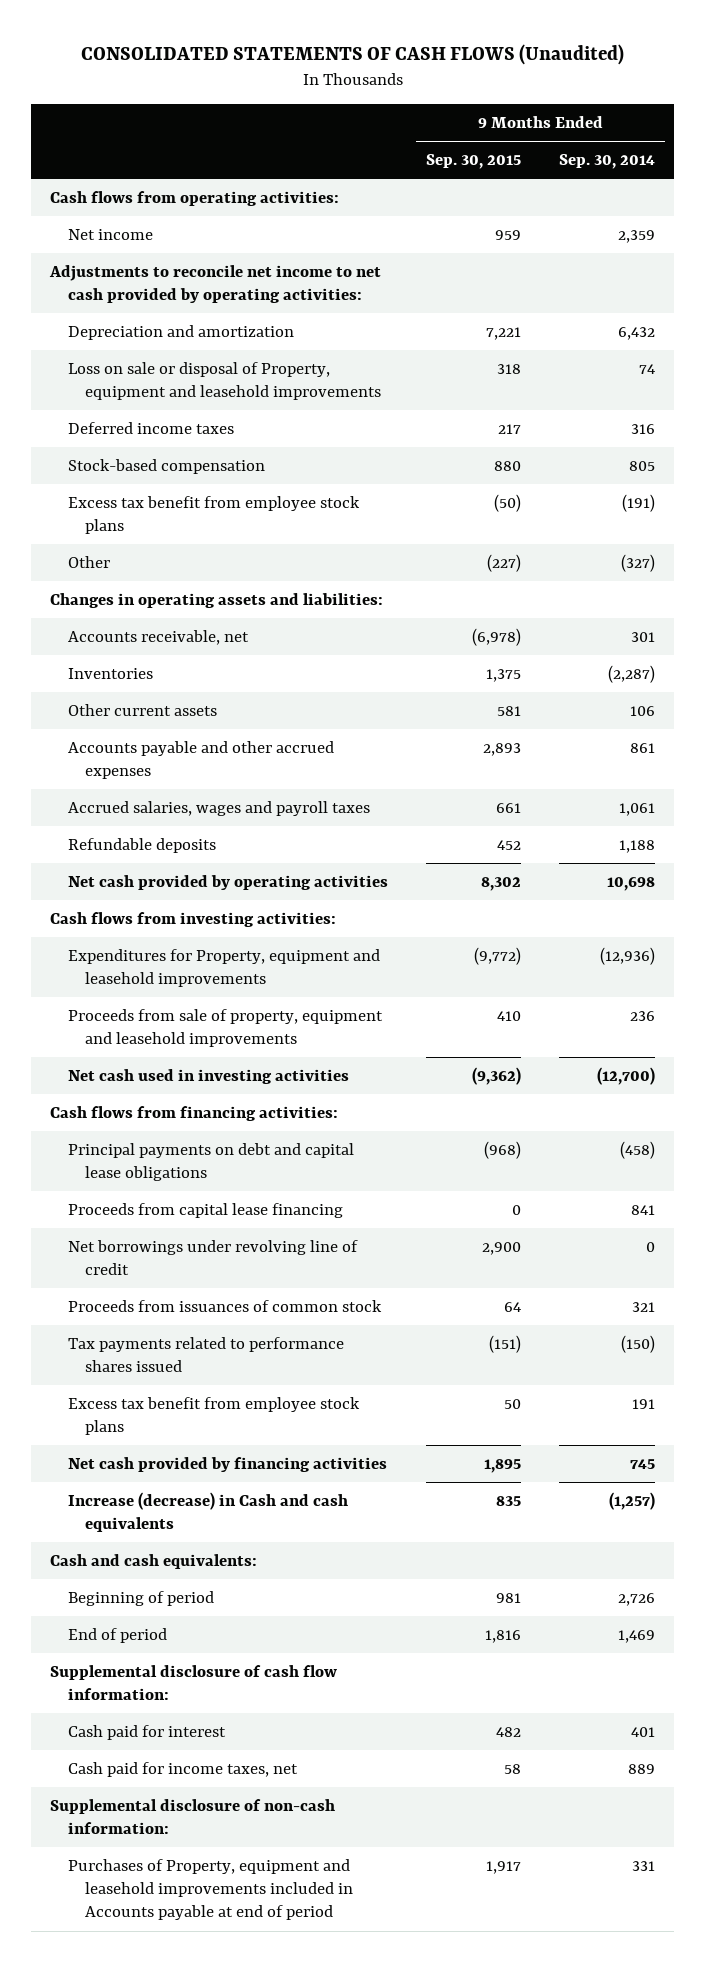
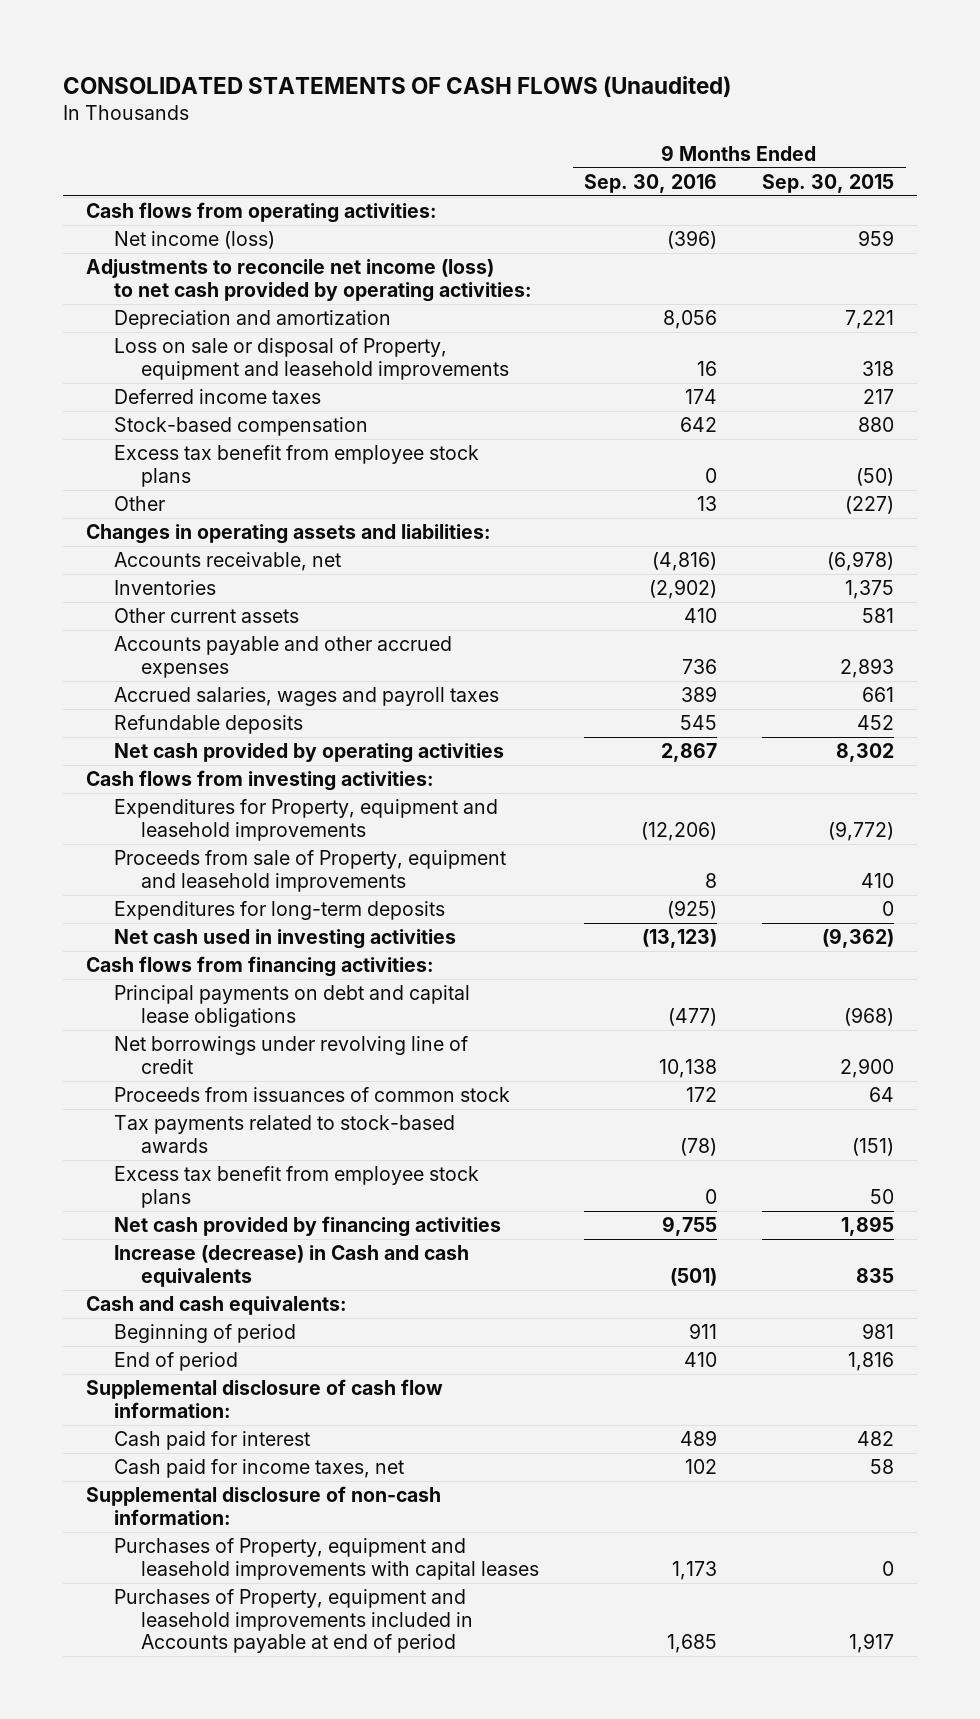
- | 9 Months Ended Sep. 30, 2015 | 9 Months Ended Sep. 30, 2014
+ | 9 Months Ended Sep. 30, 2016 | 9 Months Ended Sep. 30, 2015
- Net income | 959 | 2,359
- Adjustments to reconcile net income to net cash provided by operating activities:
+ Net income (loss) | (396) | 959
+ Adjustments to reconcile net income (loss) to net cash provided by operating activities:
- Proceeds from sale of property, equipment and leasehold improvements | 410 | 236
+ Proceeds from sale of Property, equipment and leasehold improvements | 8 | 410
+ Expenditures for long-term deposits | (925) | 0
- Proceeds from capital lease financing | 0 | 841
- Tax payments related to performance shares issued | (151) | (150)
+ Tax payments related to stock-based awards | (78) | (151)
+ Purchases of Property, equipment and leasehold improvements with capital leases | 1,173 | 0

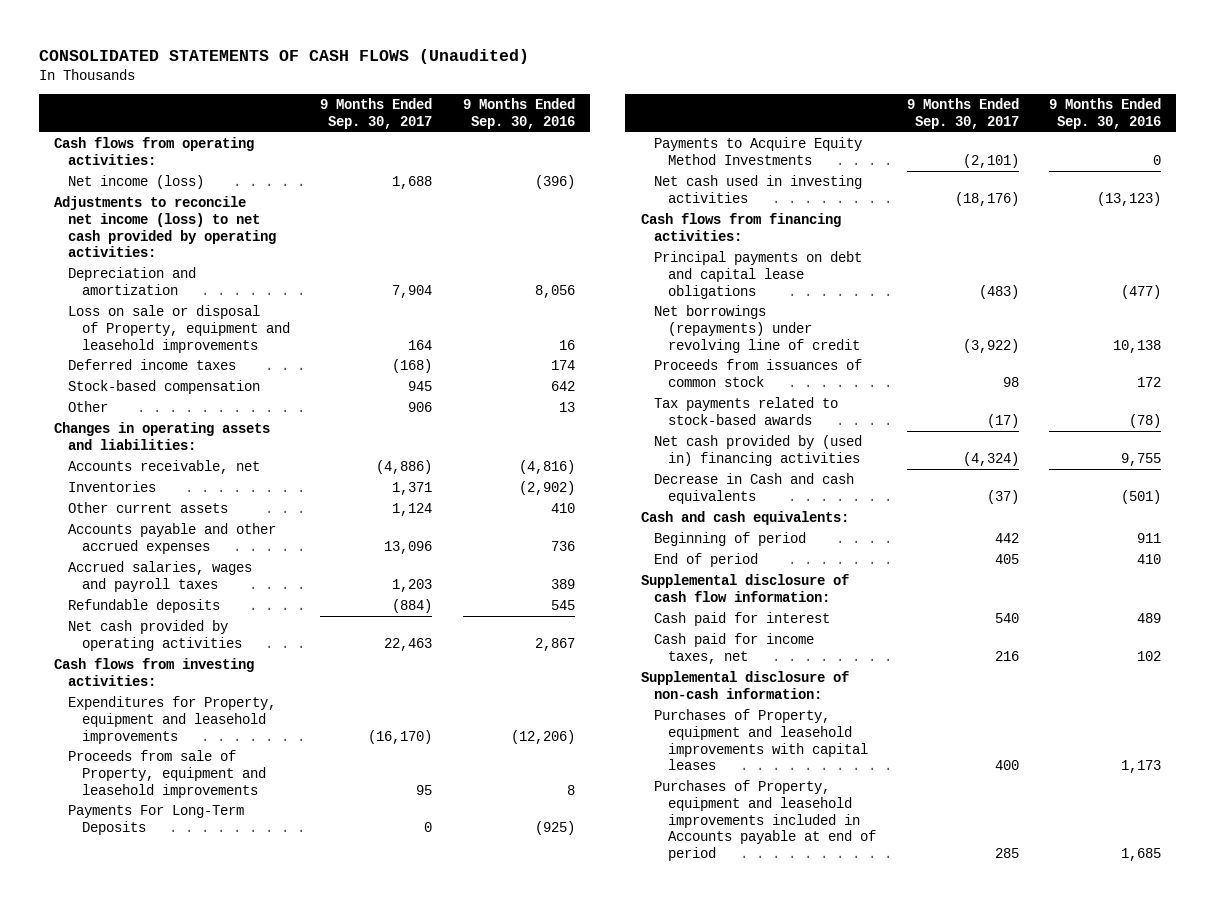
- | 9 Months Ended Sep. 30, 2016 | 9 Months Ended Sep. 30, 2015
+ | 9 Months Ended Sep. 30, 2017 | 9 Months Ended Sep. 30, 2016
- Excess tax benefit from employee stock plans | 0 | (50)
- Expenditures for long-term deposits | (925) | 0
+ Payments For Long-Term Deposits | 0 | (925)
+ Payments to Acquire Equity Method Investments | (2,101) | 0
- Net borrowings under revolving line of credit | 10,138 | 2,900
+ Net borrowings (repayments) under revolving line of credit | (3,922) | 10,138
- Excess tax benefit from employee stock plans | 0 | 50
- Net cash provided by financing activities | 9,755 | 1,895
- Increase (decrease) in Cash and cash equivalents | (501) | 835
+ Net cash provided by (used in) financing activities | (4,324) | 9,755
+ Decrease in Cash and cash equivalents | (37) | (501)

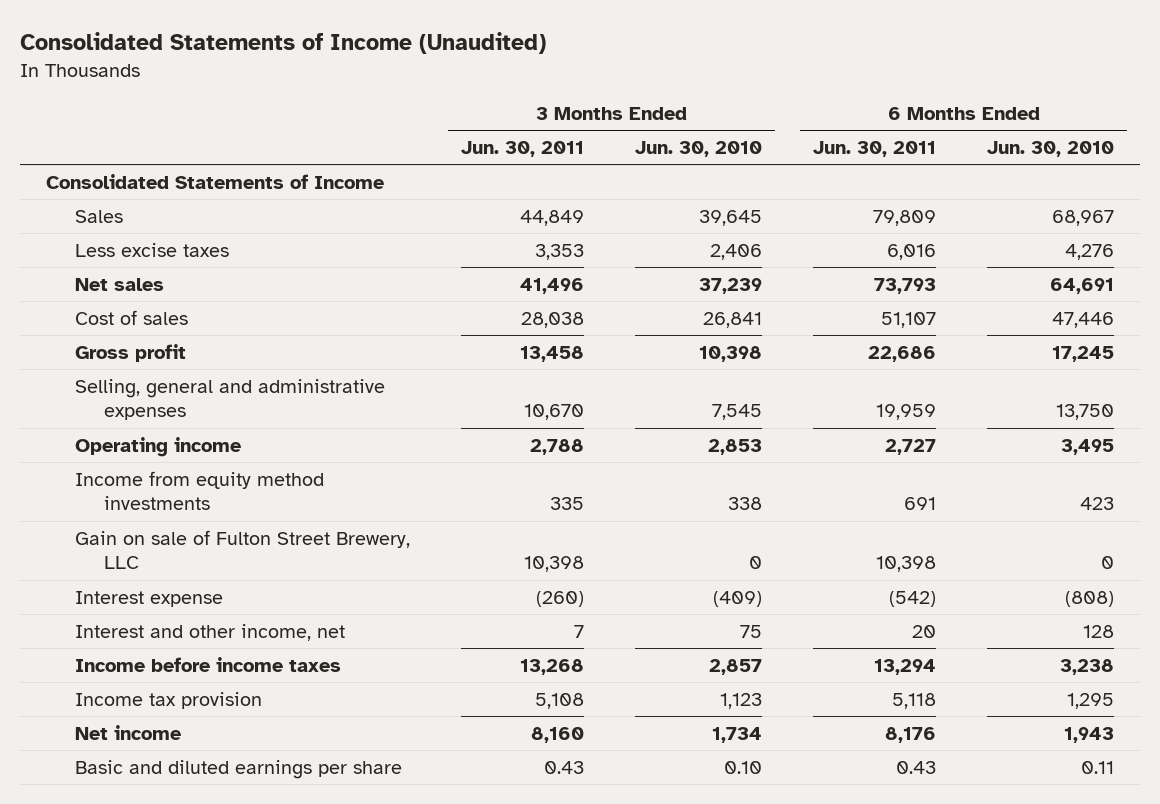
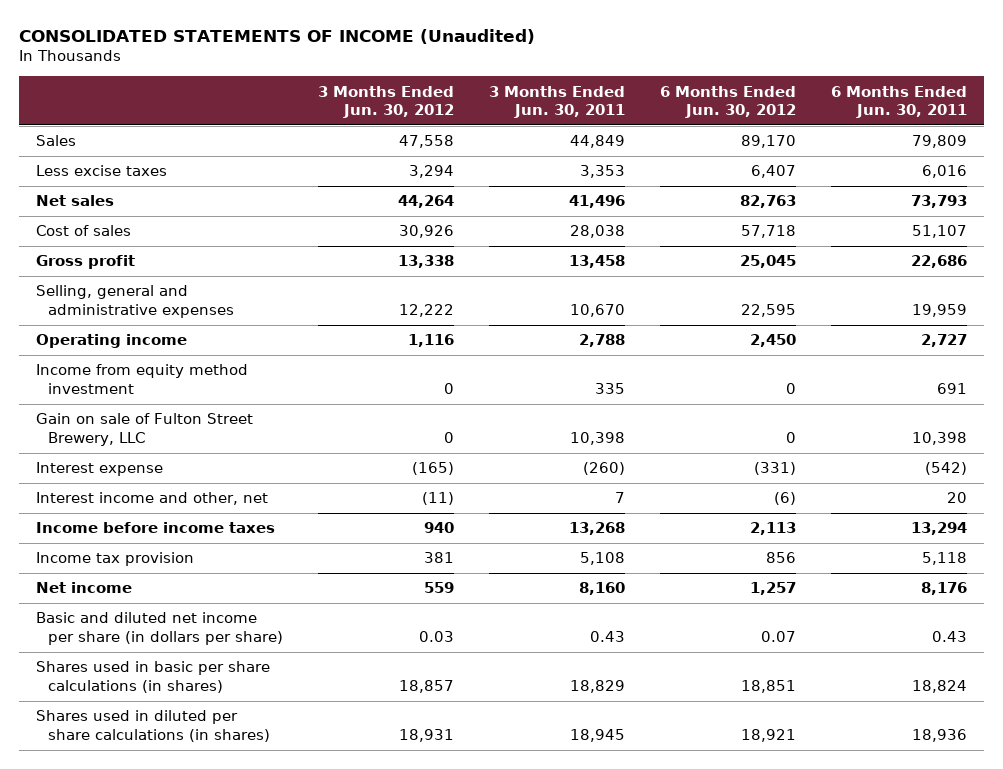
- Consolidated Statements of Income (Unaudited)
+ CONSOLIDATED STATEMENTS OF INCOME (Unaudited)
- | 3 Months Ended Jun. 30, 2011 | 3 Months Ended Jun. 30, 2010 | 6 Months Ended Jun. 30, 2011 | 6 Months Ended Jun. 30, 2010
+ | 3 Months Ended Jun. 30, 2012 | 3 Months Ended Jun. 30, 2011 | 6 Months Ended Jun. 30, 2012 | 6 Months Ended Jun. 30, 2011
- Consolidated Statements of Income
- Income from equity method investments | 335 | 338 | 691 | 423
+ Income from equity method investment | 0 | 335 | 0 | 691
- Interest and other income, net | 7 | 75 | 20 | 128
+ Interest income and other, net | (11) | 7 | (6) | 20
- Basic and diluted earnings per share | 0.43 | 0.10 | 0.43 | 0.11
+ Basic and diluted net income per share (in dollars per share) | 0.03 | 0.43 | 0.07 | 0.43
+ Shares used in basic per share calculations (in shares) | 18,857 | 18,829 | 18,851 | 18,824
+ Shares used in diluted per share calculations (in shares) | 18,931 | 18,945 | 18,921 | 18,936

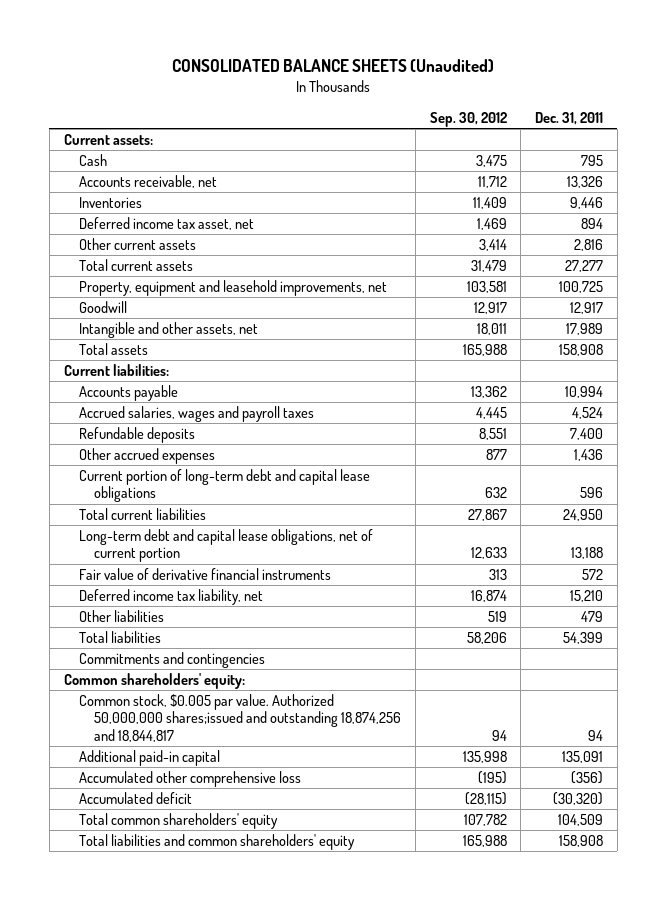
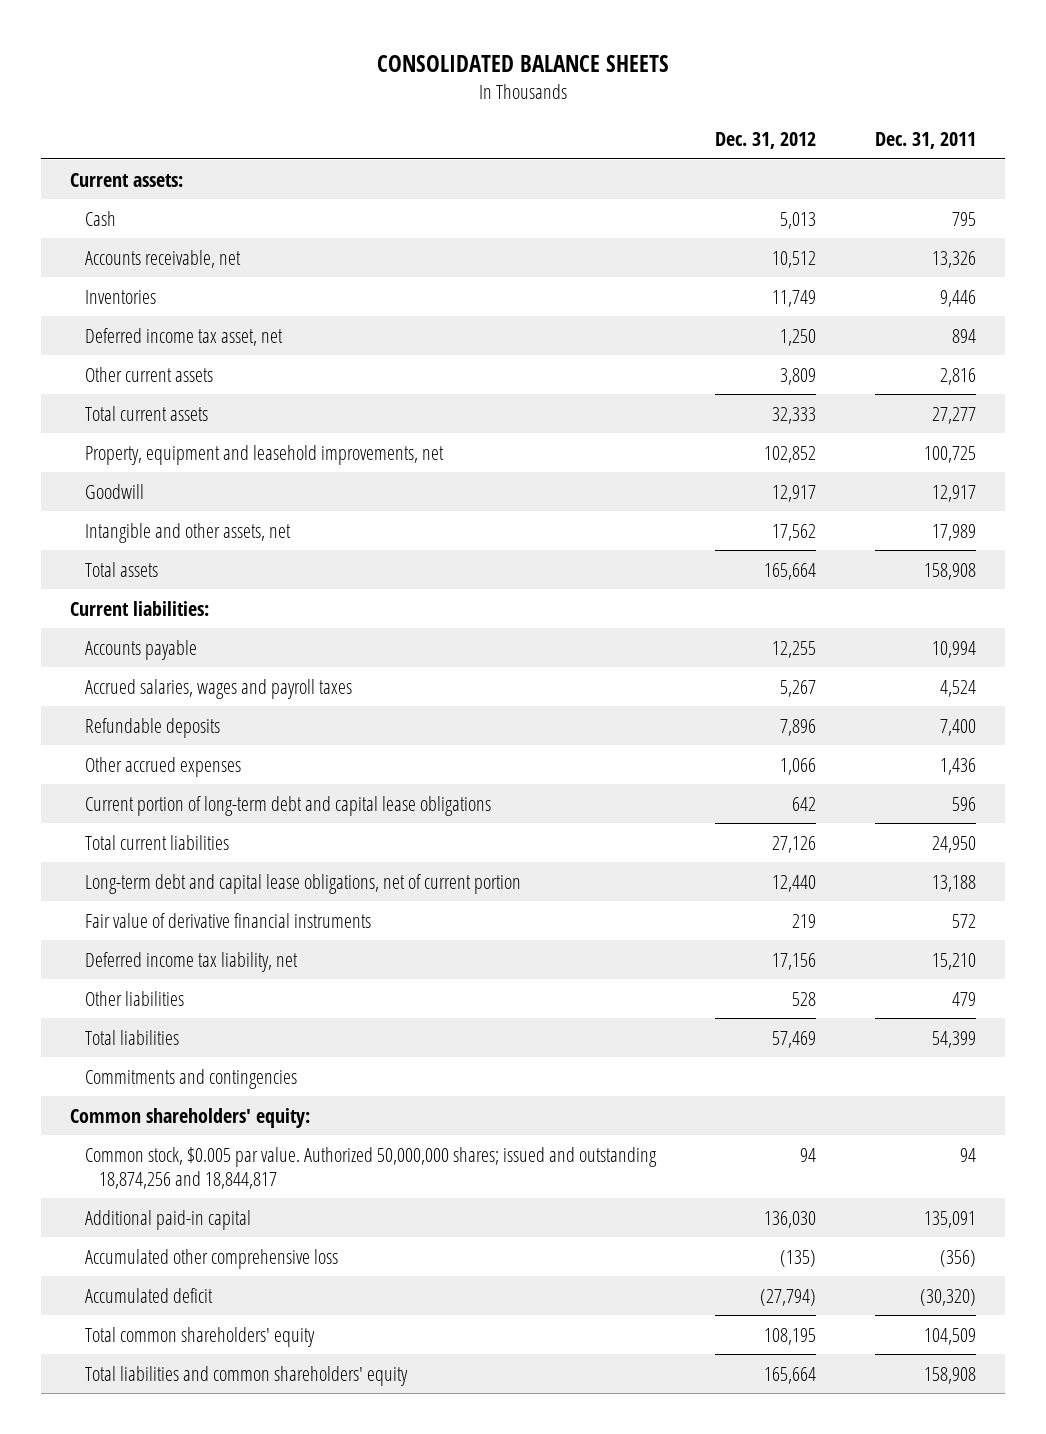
- CONSOLIDATED BALANCE SHEETS (Unaudited)
+ CONSOLIDATED BALANCE SHEETS
- | Sep. 30, 2012 | Dec. 31, 2011
+ | Dec. 31, 2012 | Dec. 31, 2011
- Common stock, $0.005 par value. Authorized 50,000,000 shares;issued and outstanding 18,874,256 and 18,844,817 | 94 | 94
+ Common stock, $0.005 par value. Authorized 50,000,000 shares; issued and outstanding 18,874,256 and 18,844,817 | 94 | 94

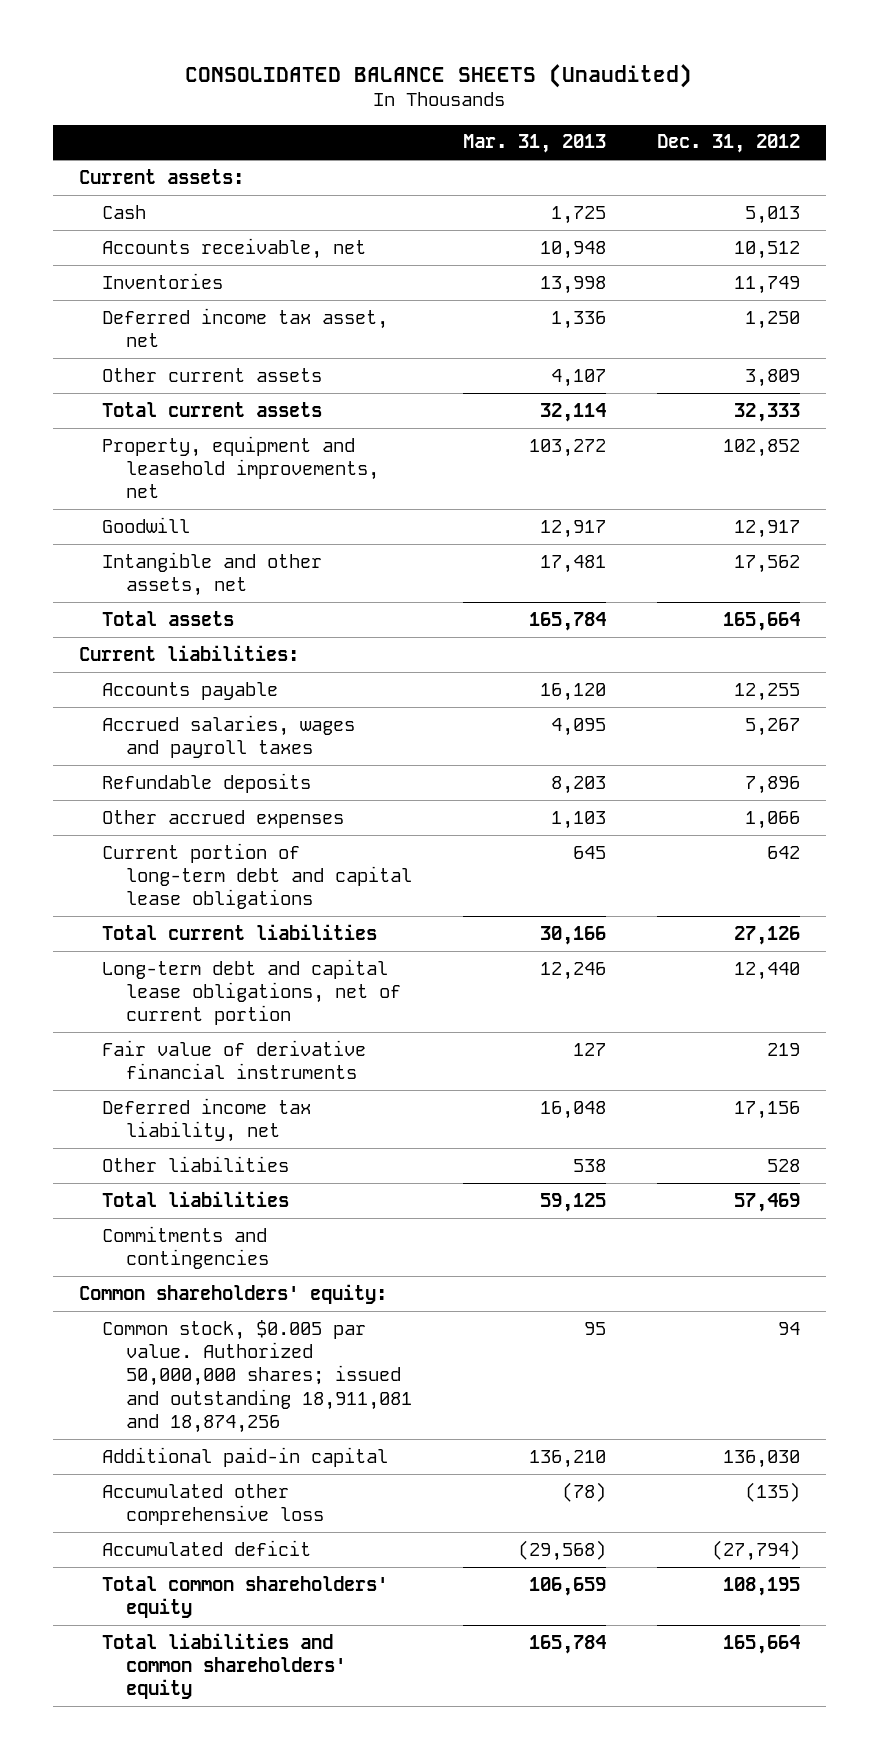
- CONSOLIDATED BALANCE SHEETS
+ CONSOLIDATED BALANCE SHEETS (Unaudited)
- | Dec. 31, 2012 | Dec. 31, 2011
+ | Mar. 31, 2013 | Dec. 31, 2012
- Common stock, $0.005 par value. Authorized 50,000,000 shares; issued and outstanding 18,874,256 and 18,844,817 | 94 | 94
+ Common stock, $0.005 par value. Authorized 50,000,000 shares; issued and outstanding 18,911,081 and 18,874,256 | 95 | 94

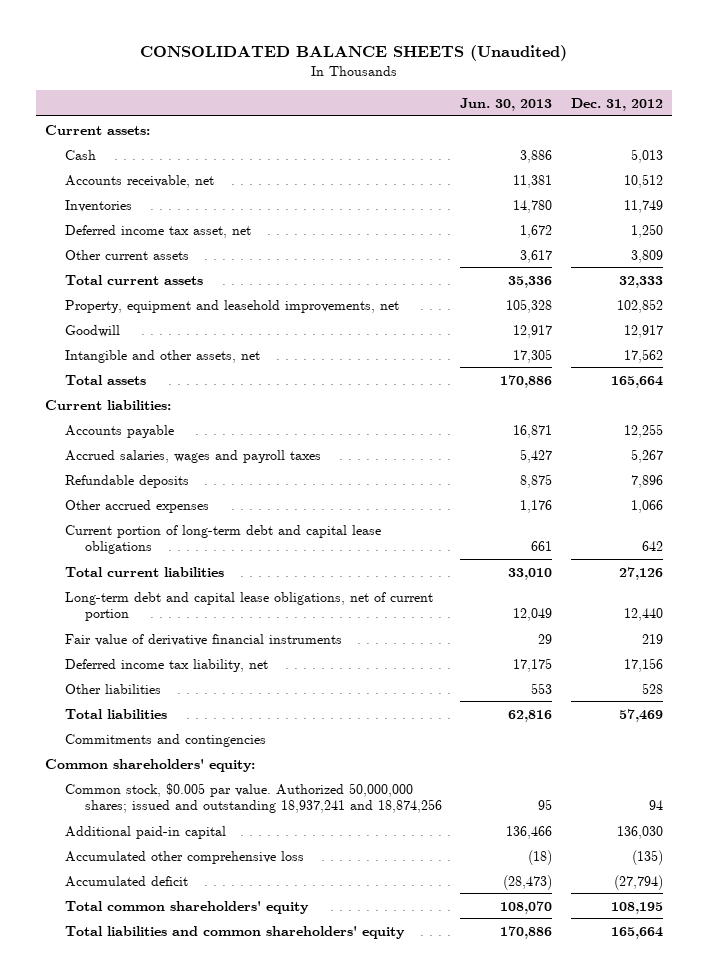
- | Mar. 31, 2013 | Dec. 31, 2012
+ | Jun. 30, 2013 | Dec. 31, 2012
- Common stock, $0.005 par value. Authorized 50,000,000 shares; issued and outstanding 18,911,081 and 18,874,256 | 95 | 94
+ Common stock, $0.005 par value. Authorized 50,000,000 shares; issued and outstanding 18,937,241 and 18,874,256 | 95 | 94

